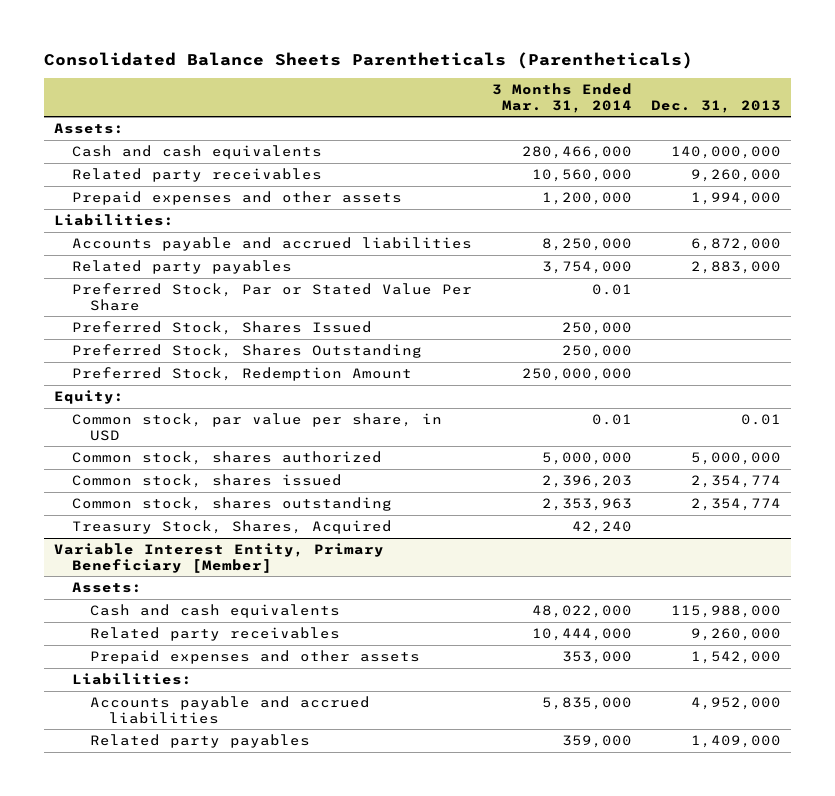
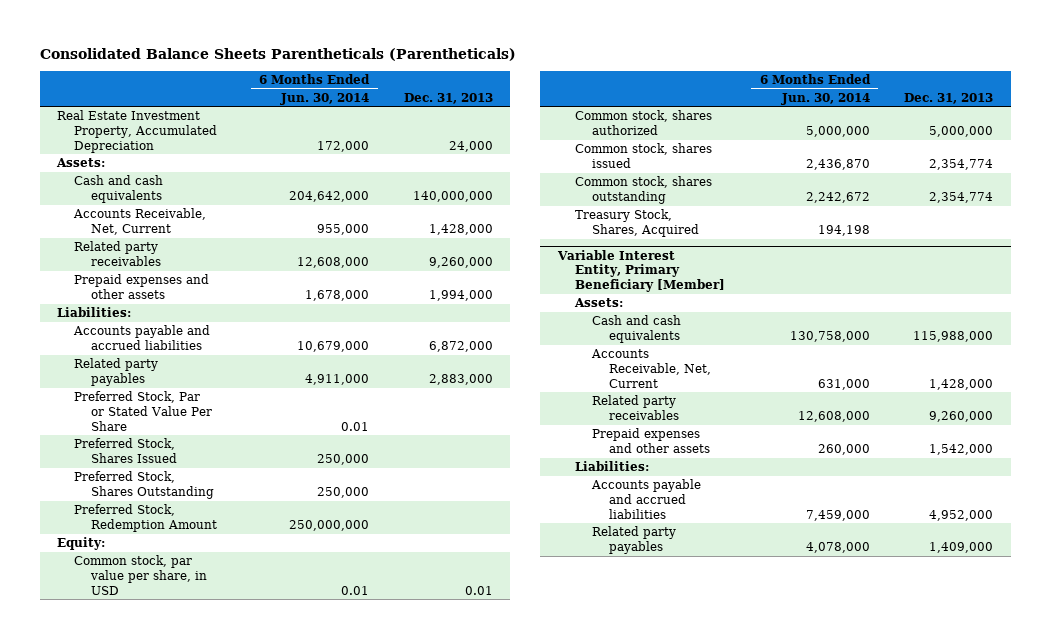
- | 3 Months Ended Mar. 31, 2014 | Dec. 31, 2013
+ | 6 Months Ended Jun. 30, 2014 | Dec. 31, 2013
+ Real Estate Investment Property, Accumulated Depreciation | 172,000 | 24,000
+ Accounts Receivable, Net, Current | 955,000 | 1,428,000
@ Variable Interest Entity, Primary Beneficiary [Member]
+ Accounts Receivable, Net, Current | 631,000 | 1,428,000

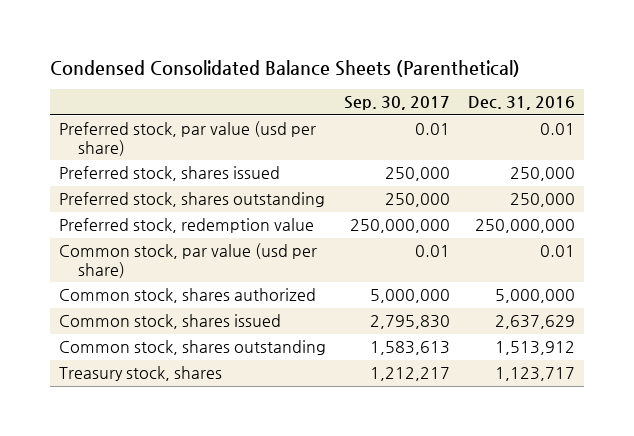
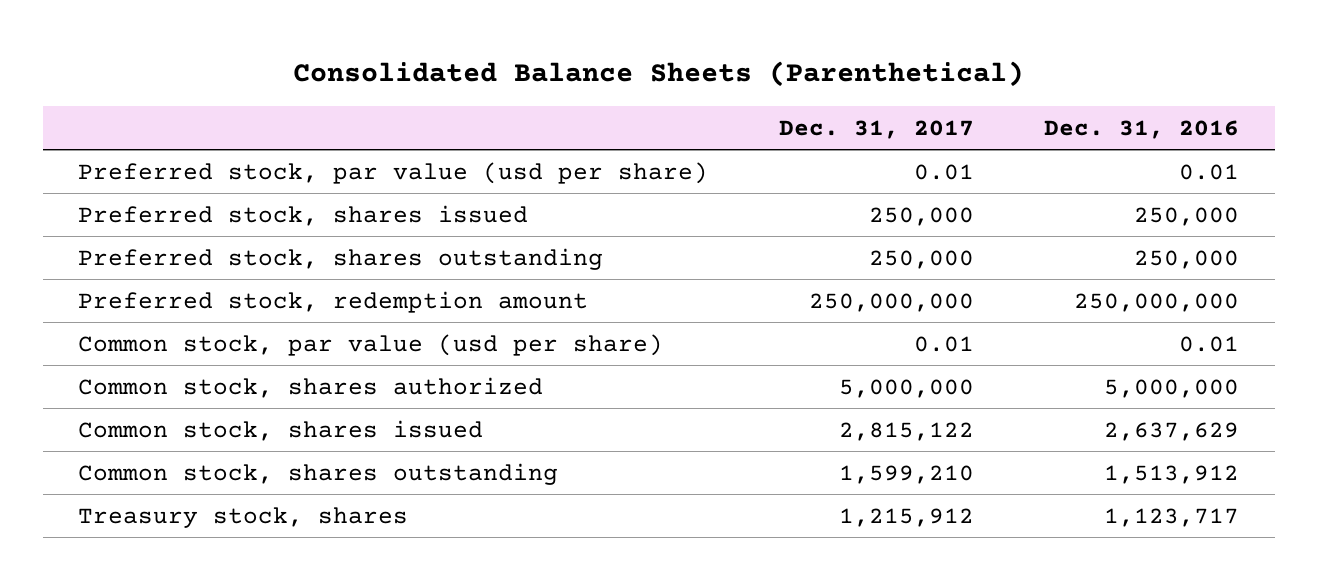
- Condensed Consolidated Balance Sheets (Parenthetical)
+ Consolidated Balance Sheets (Parenthetical)
- | Sep. 30, 2017 | Dec. 31, 2016
+ | Dec. 31, 2017 | Dec. 31, 2016
- Preferred stock, redemption value | 250,000,000 | 250,000,000
+ Preferred stock, redemption amount | 250,000,000 | 250,000,000

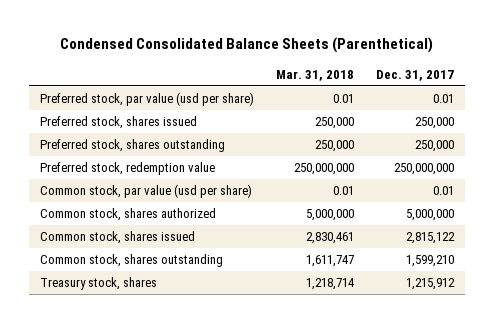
- Consolidated Balance Sheets (Parenthetical)
+ Condensed Consolidated Balance Sheets (Parenthetical)
- | Dec. 31, 2017 | Dec. 31, 2016
+ | Mar. 31, 2018 | Dec. 31, 2017
- Preferred stock, redemption amount | 250,000,000 | 250,000,000
+ Preferred stock, redemption value | 250,000,000 | 250,000,000

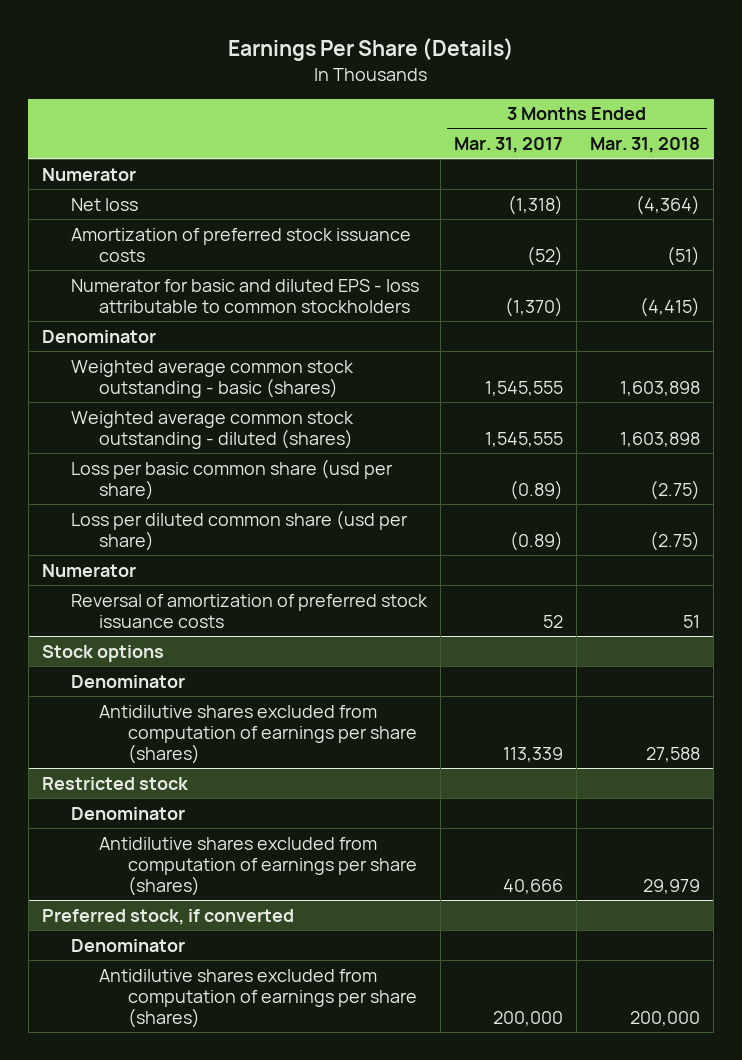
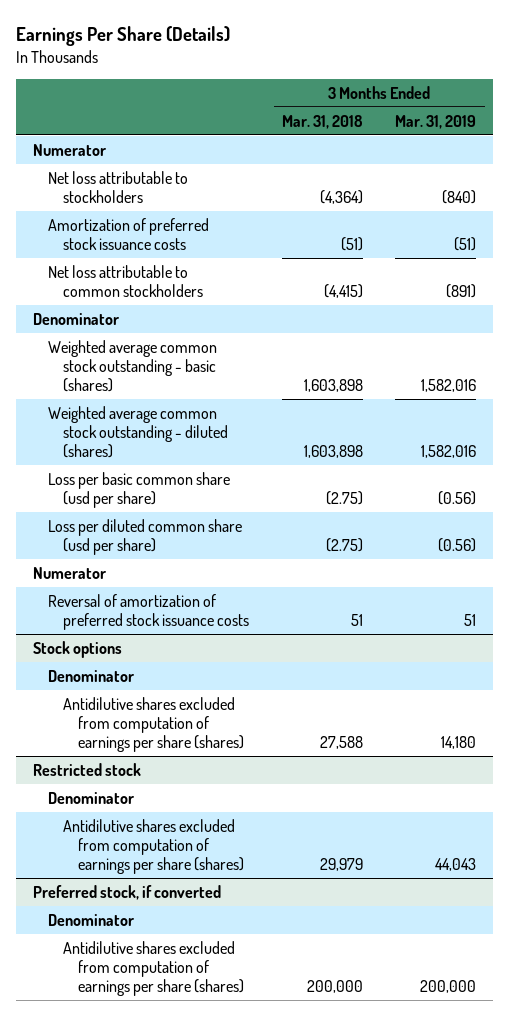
- | 3 Months Ended Mar. 31, 2017 | 3 Months Ended Mar. 31, 2018
+ | 3 Months Ended Mar. 31, 2018 | 3 Months Ended Mar. 31, 2019
- Net loss | (1,318) | (4,364)
+ Net loss attributable to stockholders | (4,364) | (840)
- Numerator for basic and diluted EPS - loss attributable to common stockholders | (1,370) | (4,415)
+ Net loss attributable to common stockholders | (4,415) | (891)

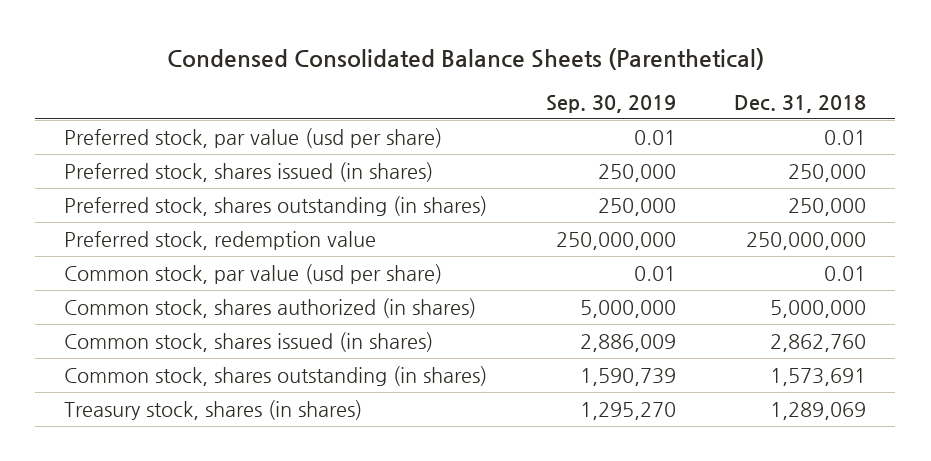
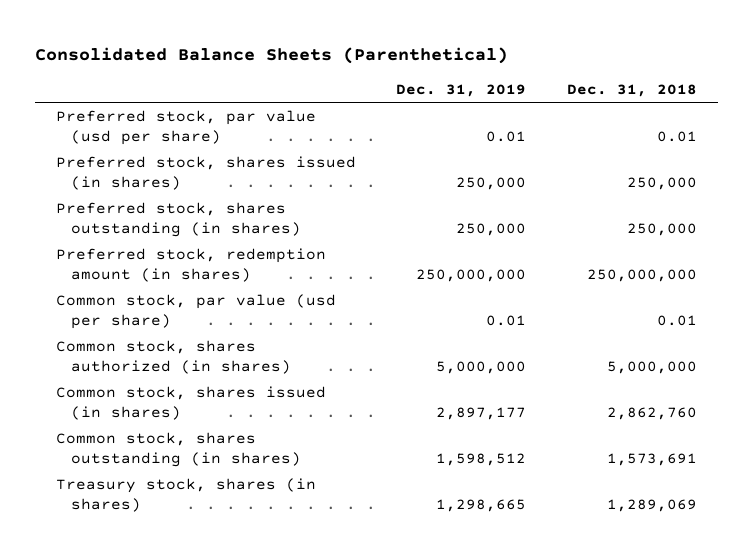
- Condensed Consolidated Balance Sheets (Parenthetical)
+ Consolidated Balance Sheets (Parenthetical)
- | Sep. 30, 2019 | Dec. 31, 2018
+ | Dec. 31, 2019 | Dec. 31, 2018
- Preferred stock, redemption value | 250,000,000 | 250,000,000
+ Preferred stock, redemption amount (in shares) | 250,000,000 | 250,000,000

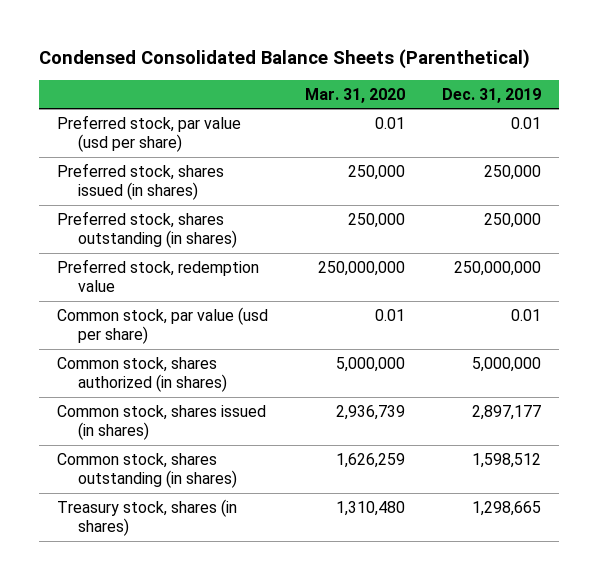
- Consolidated Balance Sheets (Parenthetical)
+ Condensed Consolidated Balance Sheets (Parenthetical)
- | Dec. 31, 2019 | Dec. 31, 2018
+ | Mar. 31, 2020 | Dec. 31, 2019
- Preferred stock, redemption amount (in shares) | 250,000,000 | 250,000,000
+ Preferred stock, redemption value | 250,000,000 | 250,000,000

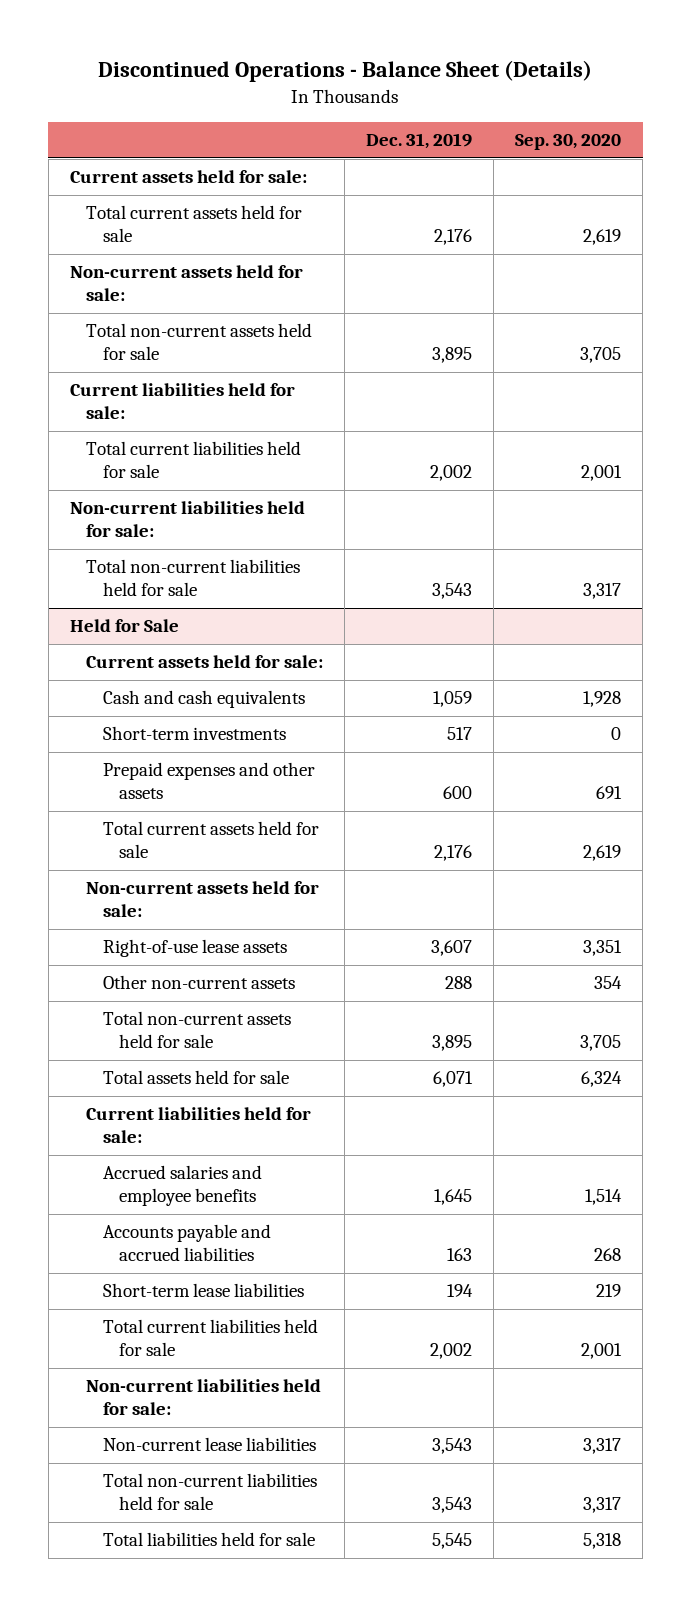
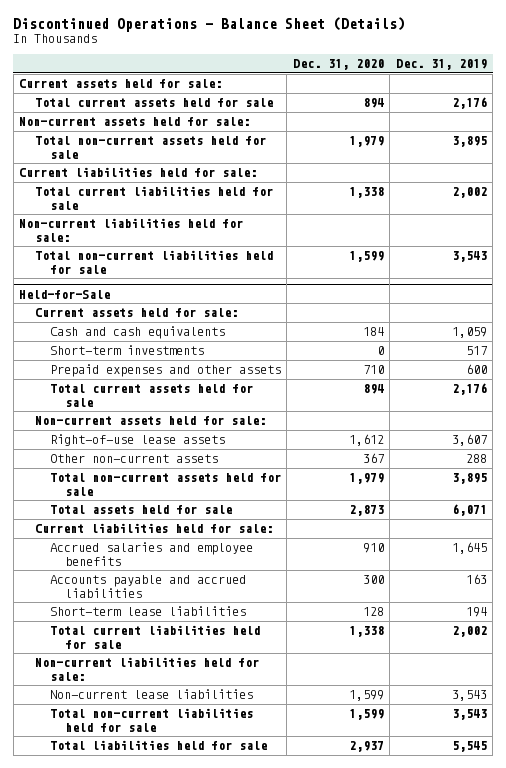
- | Dec. 31, 2019 | Sep. 30, 2020
+ | Dec. 31, 2020 | Dec. 31, 2019
- Held for Sale
+ Held-for-Sale

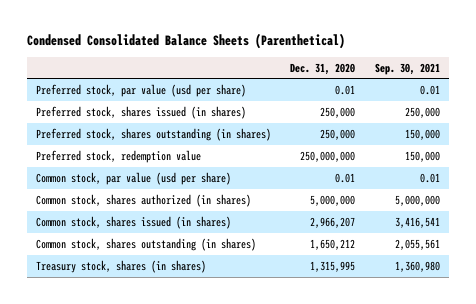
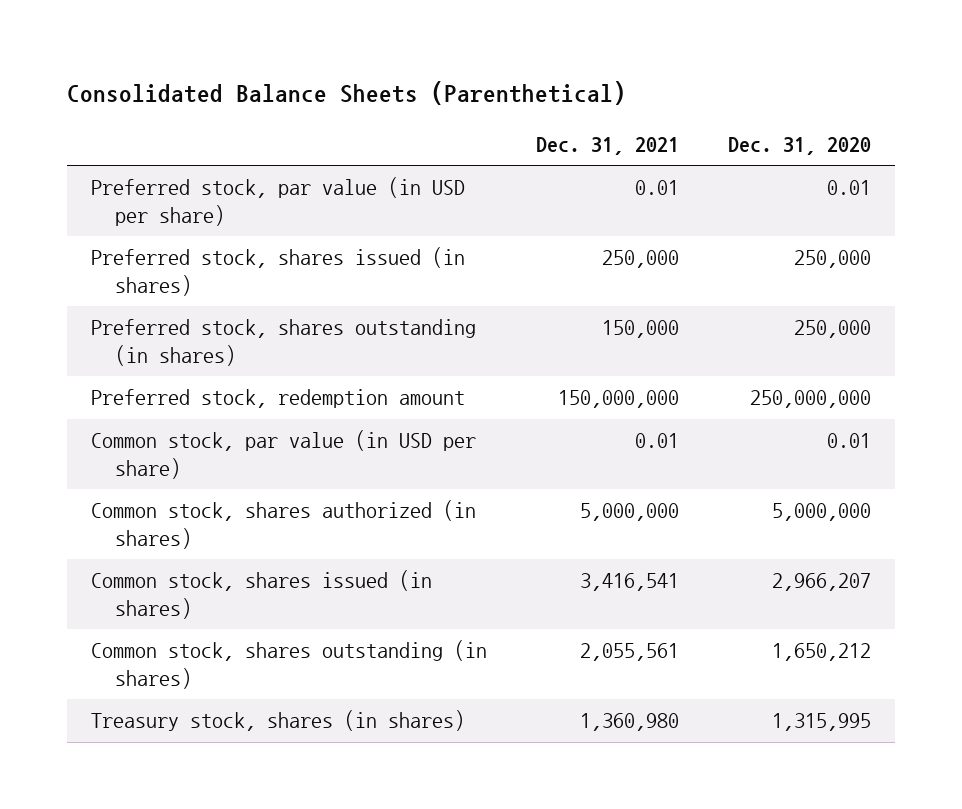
- Condensed Consolidated Balance Sheets (Parenthetical)
+ Consolidated Balance Sheets (Parenthetical)
- | Dec. 31, 2020 | Sep. 30, 2021
+ | Dec. 31, 2021 | Dec. 31, 2020
- Preferred stock, par value (usd per share) | 0.01 | 0.01
+ Preferred stock, par value (in USD per share) | 0.01 | 0.01
- Preferred stock, redemption value | 250,000,000 | 150,000
- Common stock, par value (usd per share) | 0.01 | 0.01
+ Preferred stock, redemption amount | 150,000,000 | 250,000,000
+ Common stock, par value (in USD per share) | 0.01 | 0.01

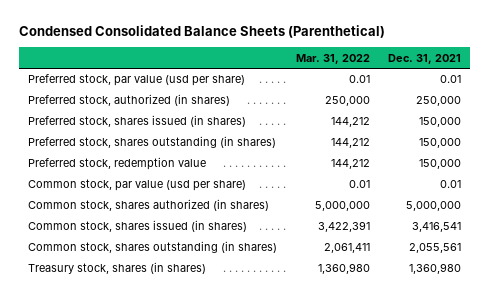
- Consolidated Balance Sheets (Parenthetical)
+ Condensed Consolidated Balance Sheets (Parenthetical)
- | Dec. 31, 2021 | Dec. 31, 2020
+ | Mar. 31, 2022 | Dec. 31, 2021
- Preferred stock, par value (in USD per share) | 0.01 | 0.01
- Preferred stock, shares issued (in shares) | 250,000 | 250,000
+ Preferred stock, par value (usd per share) | 0.01 | 0.01
+ Preferred stock, authorized (in shares) | 250,000 | 250,000
+ Preferred stock, shares issued (in shares) | 144,212 | 150,000
- Preferred stock, redemption amount | 150,000,000 | 250,000,000
- Common stock, par value (in USD per share) | 0.01 | 0.01
+ Preferred stock, redemption value | 144,212 | 150,000
+ Common stock, par value (usd per share) | 0.01 | 0.01

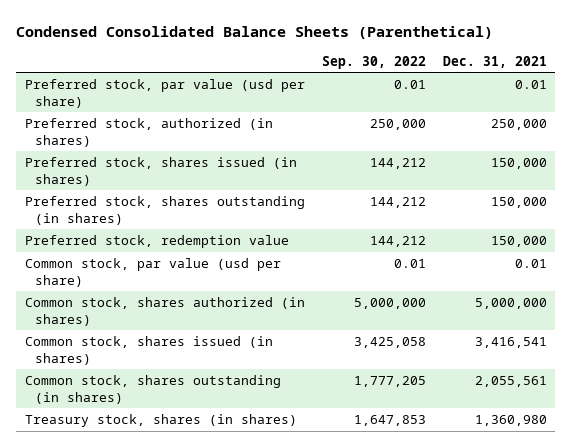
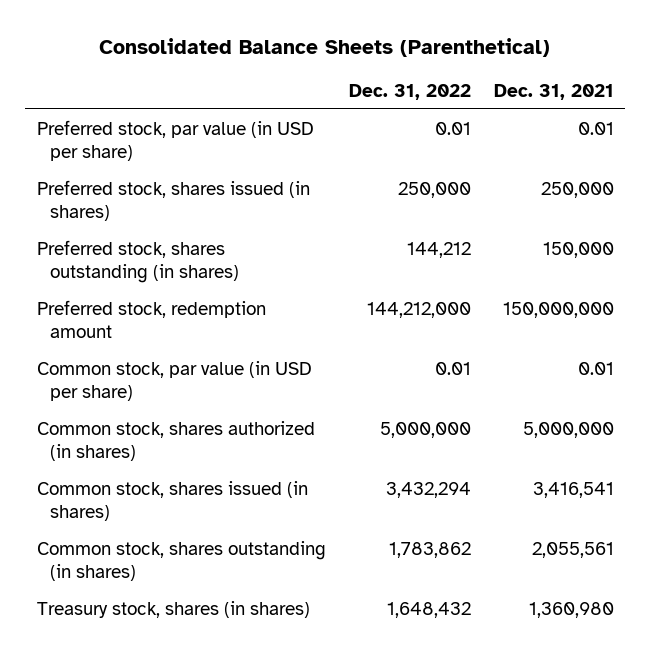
- Condensed Consolidated Balance Sheets (Parenthetical)
+ Consolidated Balance Sheets (Parenthetical)
- | Sep. 30, 2022 | Dec. 31, 2021
+ | Dec. 31, 2022 | Dec. 31, 2021
- Preferred stock, par value (usd per share) | 0.01 | 0.01
- Preferred stock, authorized (in shares) | 250,000 | 250,000
- Preferred stock, shares issued (in shares) | 144,212 | 150,000
+ Preferred stock, par value (in USD per share) | 0.01 | 0.01
+ Preferred stock, shares issued (in shares) | 250,000 | 250,000
- Preferred stock, redemption value | 144,212 | 150,000
- Common stock, par value (usd per share) | 0.01 | 0.01
+ Preferred stock, redemption amount | 144,212,000 | 150,000,000
+ Common stock, par value (in USD per share) | 0.01 | 0.01

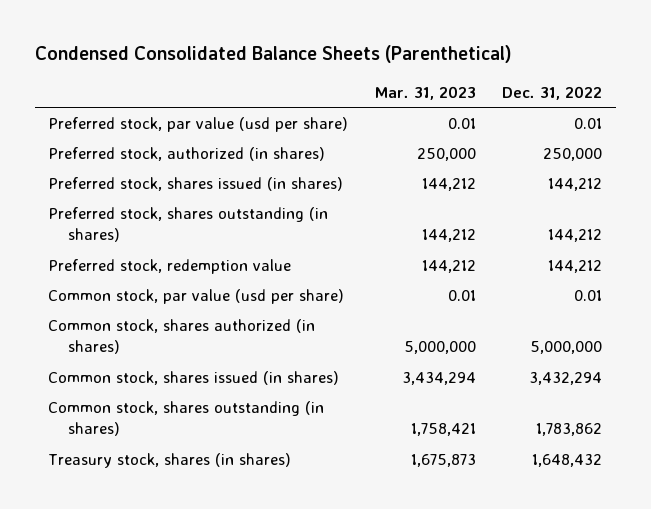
- Consolidated Balance Sheets (Parenthetical)
+ Condensed Consolidated Balance Sheets (Parenthetical)
- | Dec. 31, 2022 | Dec. 31, 2021
+ | Mar. 31, 2023 | Dec. 31, 2022
- Preferred stock, par value (in USD per share) | 0.01 | 0.01
- Preferred stock, shares issued (in shares) | 250,000 | 250,000
+ Preferred stock, par value (usd per share) | 0.01 | 0.01
+ Preferred stock, authorized (in shares) | 250,000 | 250,000
+ Preferred stock, shares issued (in shares) | 144,212 | 144,212
- Preferred stock, redemption amount | 144,212,000 | 150,000,000
- Common stock, par value (in USD per share) | 0.01 | 0.01
+ Preferred stock, redemption value | 144,212 | 144,212
+ Common stock, par value (usd per share) | 0.01 | 0.01

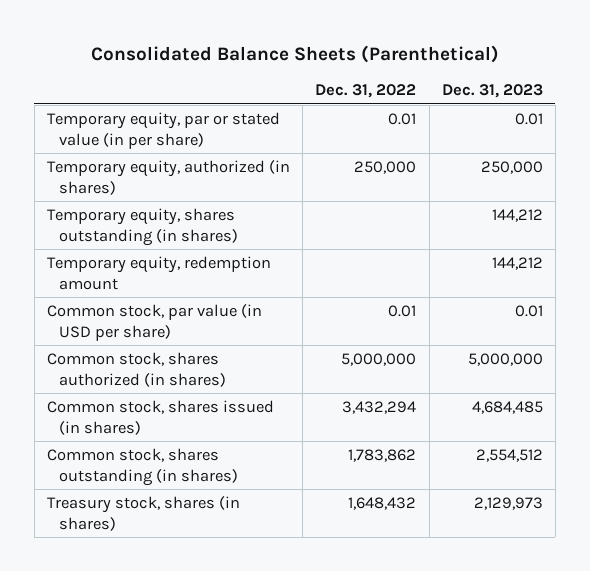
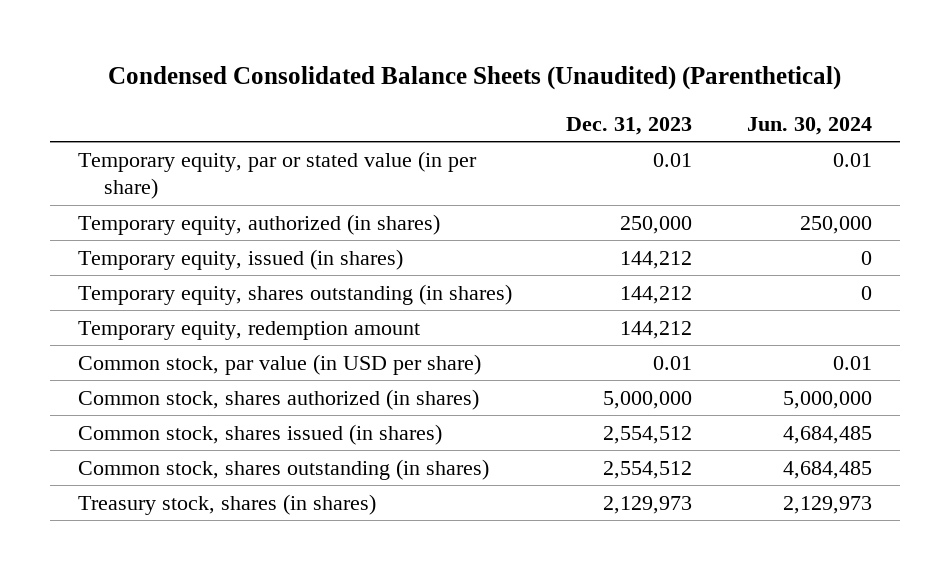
- Consolidated Balance Sheets (Parenthetical)
+ Condensed Consolidated Balance Sheets (Unaudited) (Parenthetical)
- | Dec. 31, 2022 | Dec. 31, 2023
+ | Dec. 31, 2023 | Jun. 30, 2024
+ Temporary equity, issued (in shares) | 144,212 | 0
- Common stock, shares issued (in shares) | 3,432,294 | 4,684,485
+ Common stock, shares issued (in shares) | 2,554,512 | 4,684,485

